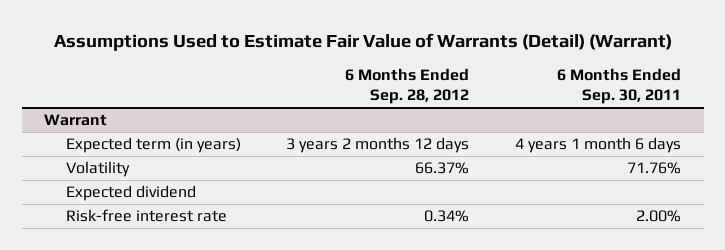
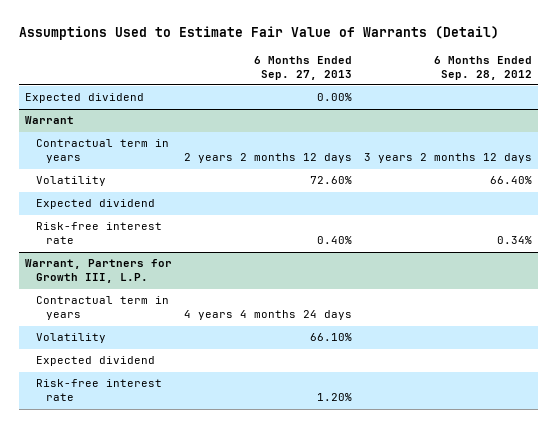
- Assumptions Used to Estimate Fair Value of Warrants (Detail) (Warrant)
+ Assumptions Used to Estimate Fair Value of Warrants (Detail)
- | 6 Months Ended Sep. 28, 2012 | 6 Months Ended Sep. 30, 2011
+ | 6 Months Ended Sep. 27, 2013 | 6 Months Ended Sep. 28, 2012
+ Expected dividend | 0.00% |
@ Warrant
- Expected term (in years) | 3 years 2 months 12 days | 4 years 1 month 6 days
- Volatility | 66.37% | 71.76%
+ Contractual term in years | 2 years 2 months 12 days | 3 years 2 months 12 days
+ Volatility | 72.60% | 66.40%
+ Warrant, Partners for Growth III, L.P.
+ Contractual term in years | 4 years 4 months 24 days |
+ Volatility | 66.10% |
+ Expected dividend
+ Risk-free interest rate | 1.20% |

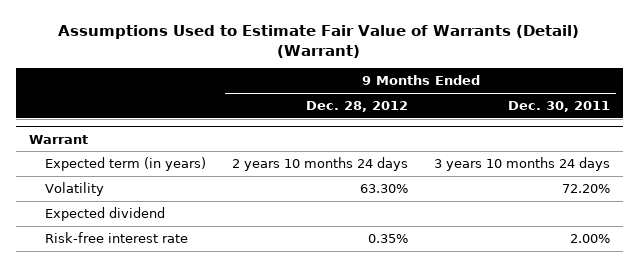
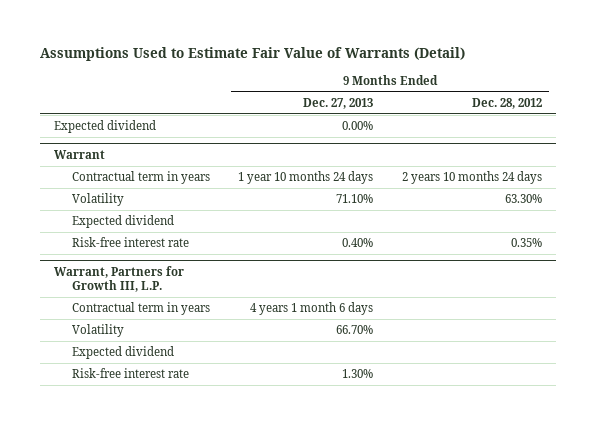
- Assumptions Used to Estimate Fair Value of Warrants (Detail) (Warrant)
+ Assumptions Used to Estimate Fair Value of Warrants (Detail)
- | 9 Months Ended Dec. 28, 2012 | 9 Months Ended Dec. 30, 2011
+ | 9 Months Ended Dec. 27, 2013 | 9 Months Ended Dec. 28, 2012
+ Expected dividend | 0.00% |
@ Warrant
- Expected term (in years) | 2 years 10 months 24 days | 3 years 10 months 24 days
+ Contractual term in years | 1 year 10 months 24 days | 2 years 10 months 24 days
+ Warrant, Partners for Growth III, L.P.
+ Contractual term in years | 4 years 1 month 6 days |
+ Volatility | 66.70% |
+ Expected dividend
+ Risk-free interest rate | 1.30% |

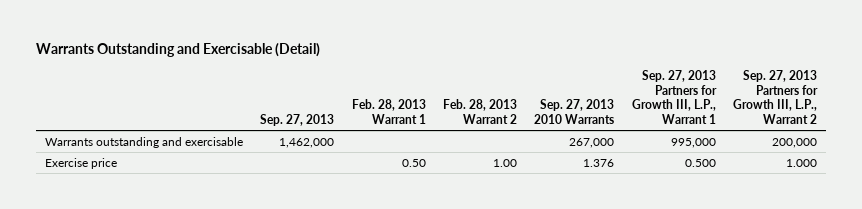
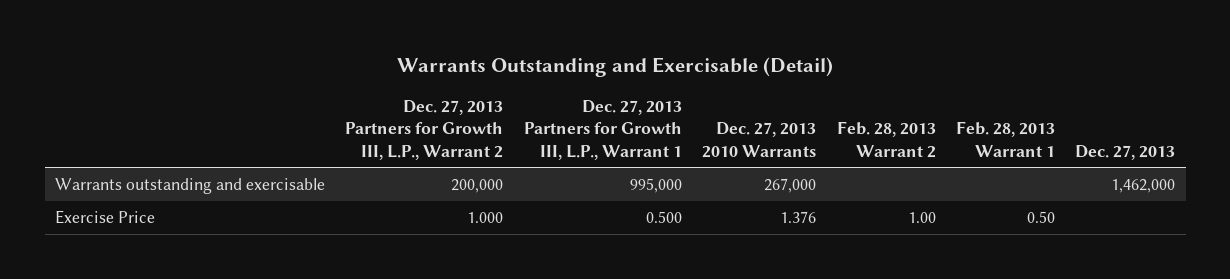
- | Sep. 27, 2013 | Feb. 28, 2013 Warrant 1 | Feb. 28, 2013 Warrant 2 | Sep. 27, 2013 2010 Warrants | Sep. 27, 2013 Partners for Growth III, L.P., Warrant 1 | Sep. 27, 2013 Partners for Growth III, L.P., Warrant 2
+ | Dec. 27, 2013 Partners for Growth III, L.P., Warrant 2 | Dec. 27, 2013 Partners for Growth III, L.P., Warrant 1 | Dec. 27, 2013 2010 Warrants | Feb. 28, 2013 Warrant 2 | Feb. 28, 2013 Warrant 1 | Dec. 27, 2013
- Exercise price | | 0.50 | 1.00 | 1.376 | 0.500 | 1.000
+ Exercise Price | 1.000 | 0.500 | 1.376 | 1.00 | 0.50 |

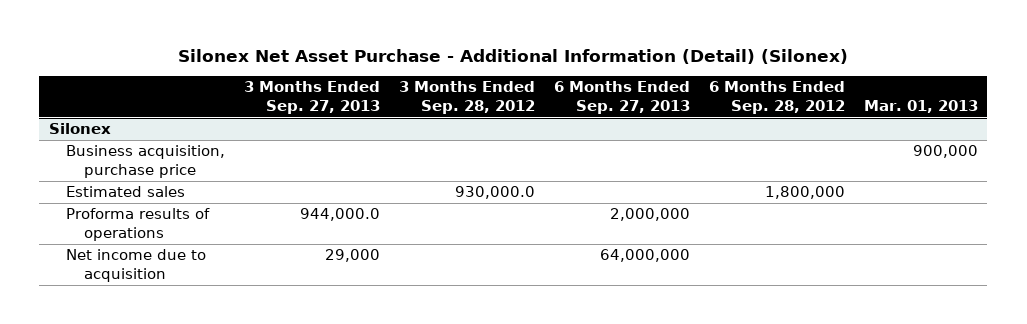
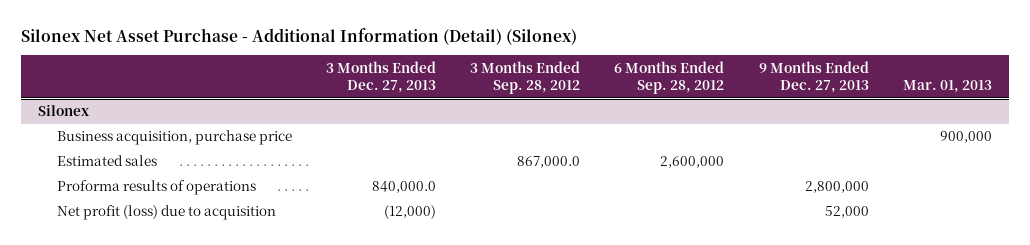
- | 3 Months Ended Sep. 27, 2013 | 3 Months Ended Sep. 28, 2012 | 6 Months Ended Sep. 27, 2013 | 6 Months Ended Sep. 28, 2012 | Mar. 01, 2013
+ | 3 Months Ended Dec. 27, 2013 | 3 Months Ended Sep. 28, 2012 | 6 Months Ended Sep. 28, 2012 | 9 Months Ended Dec. 27, 2013 | Mar. 01, 2013
@ Silonex
- Estimated sales | | 930,000.0 | | 1,800,000 |
+ Estimated sales | | 867,000.0 | 2,600,000 | |
- Net income due to acquisition | 29,000 | | 64,000,000 | |
+ Net profit (loss) due to acquisition | (12,000) | | | 52,000 |

